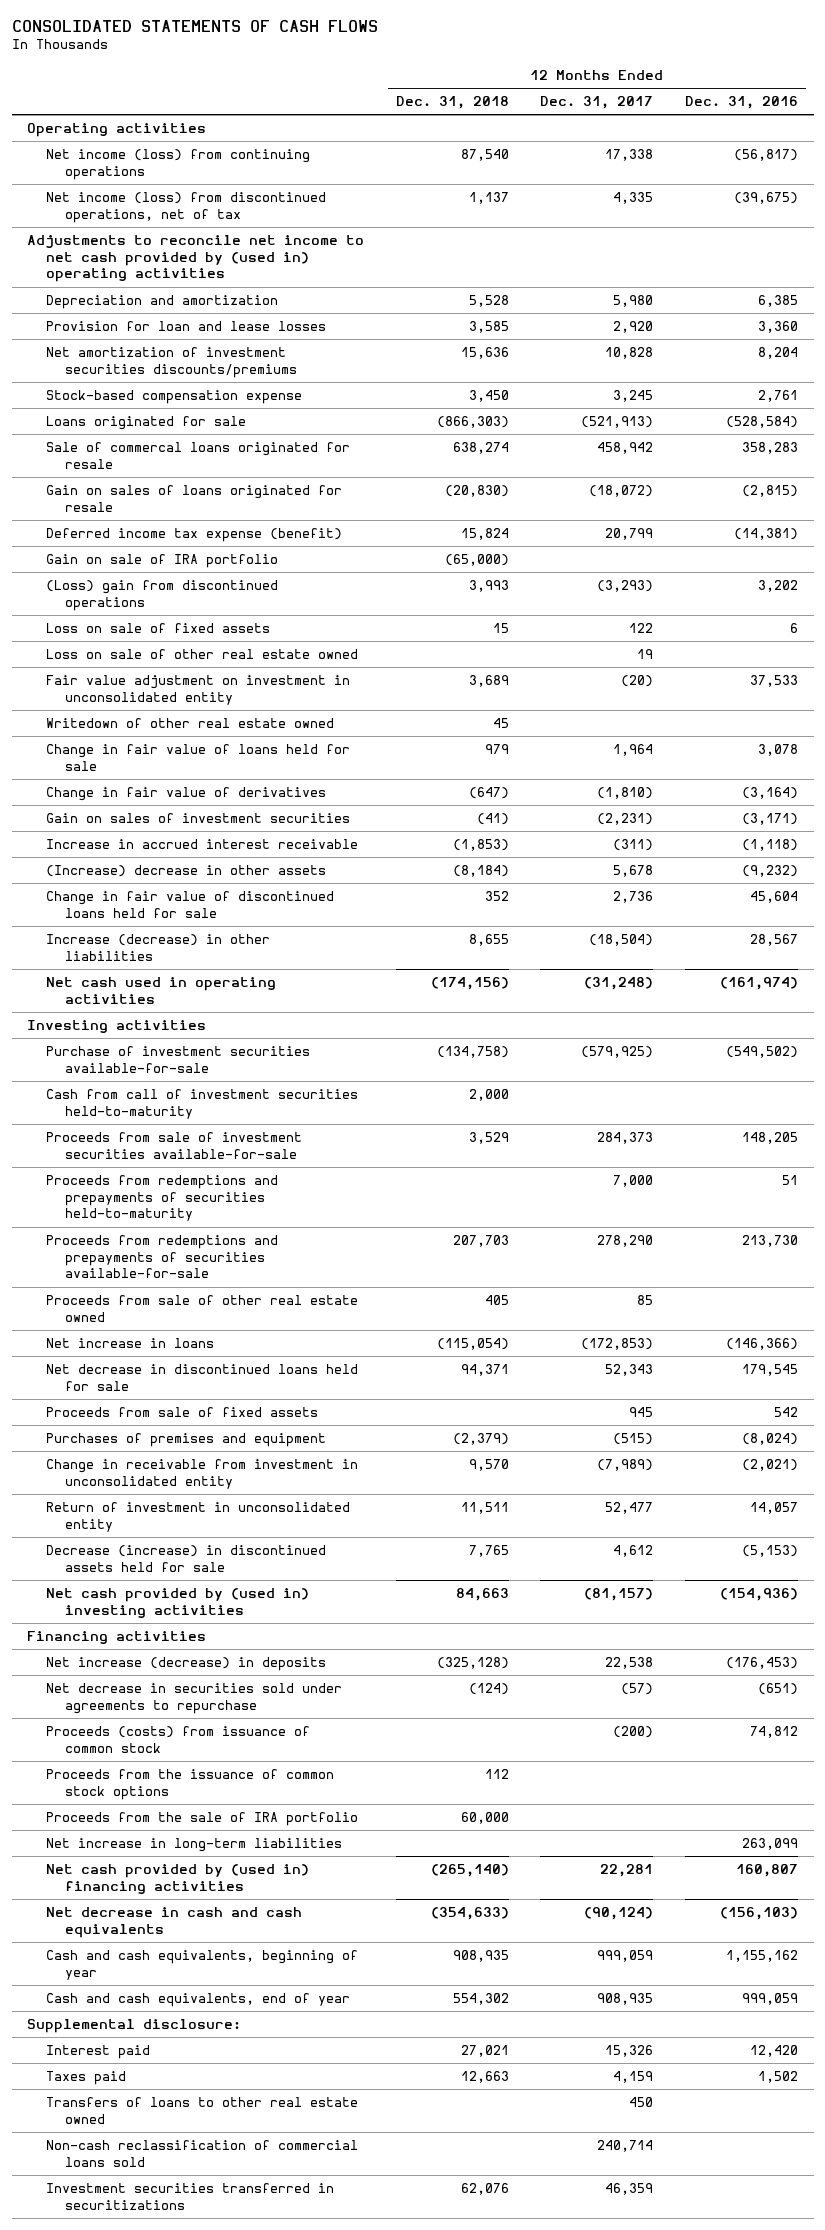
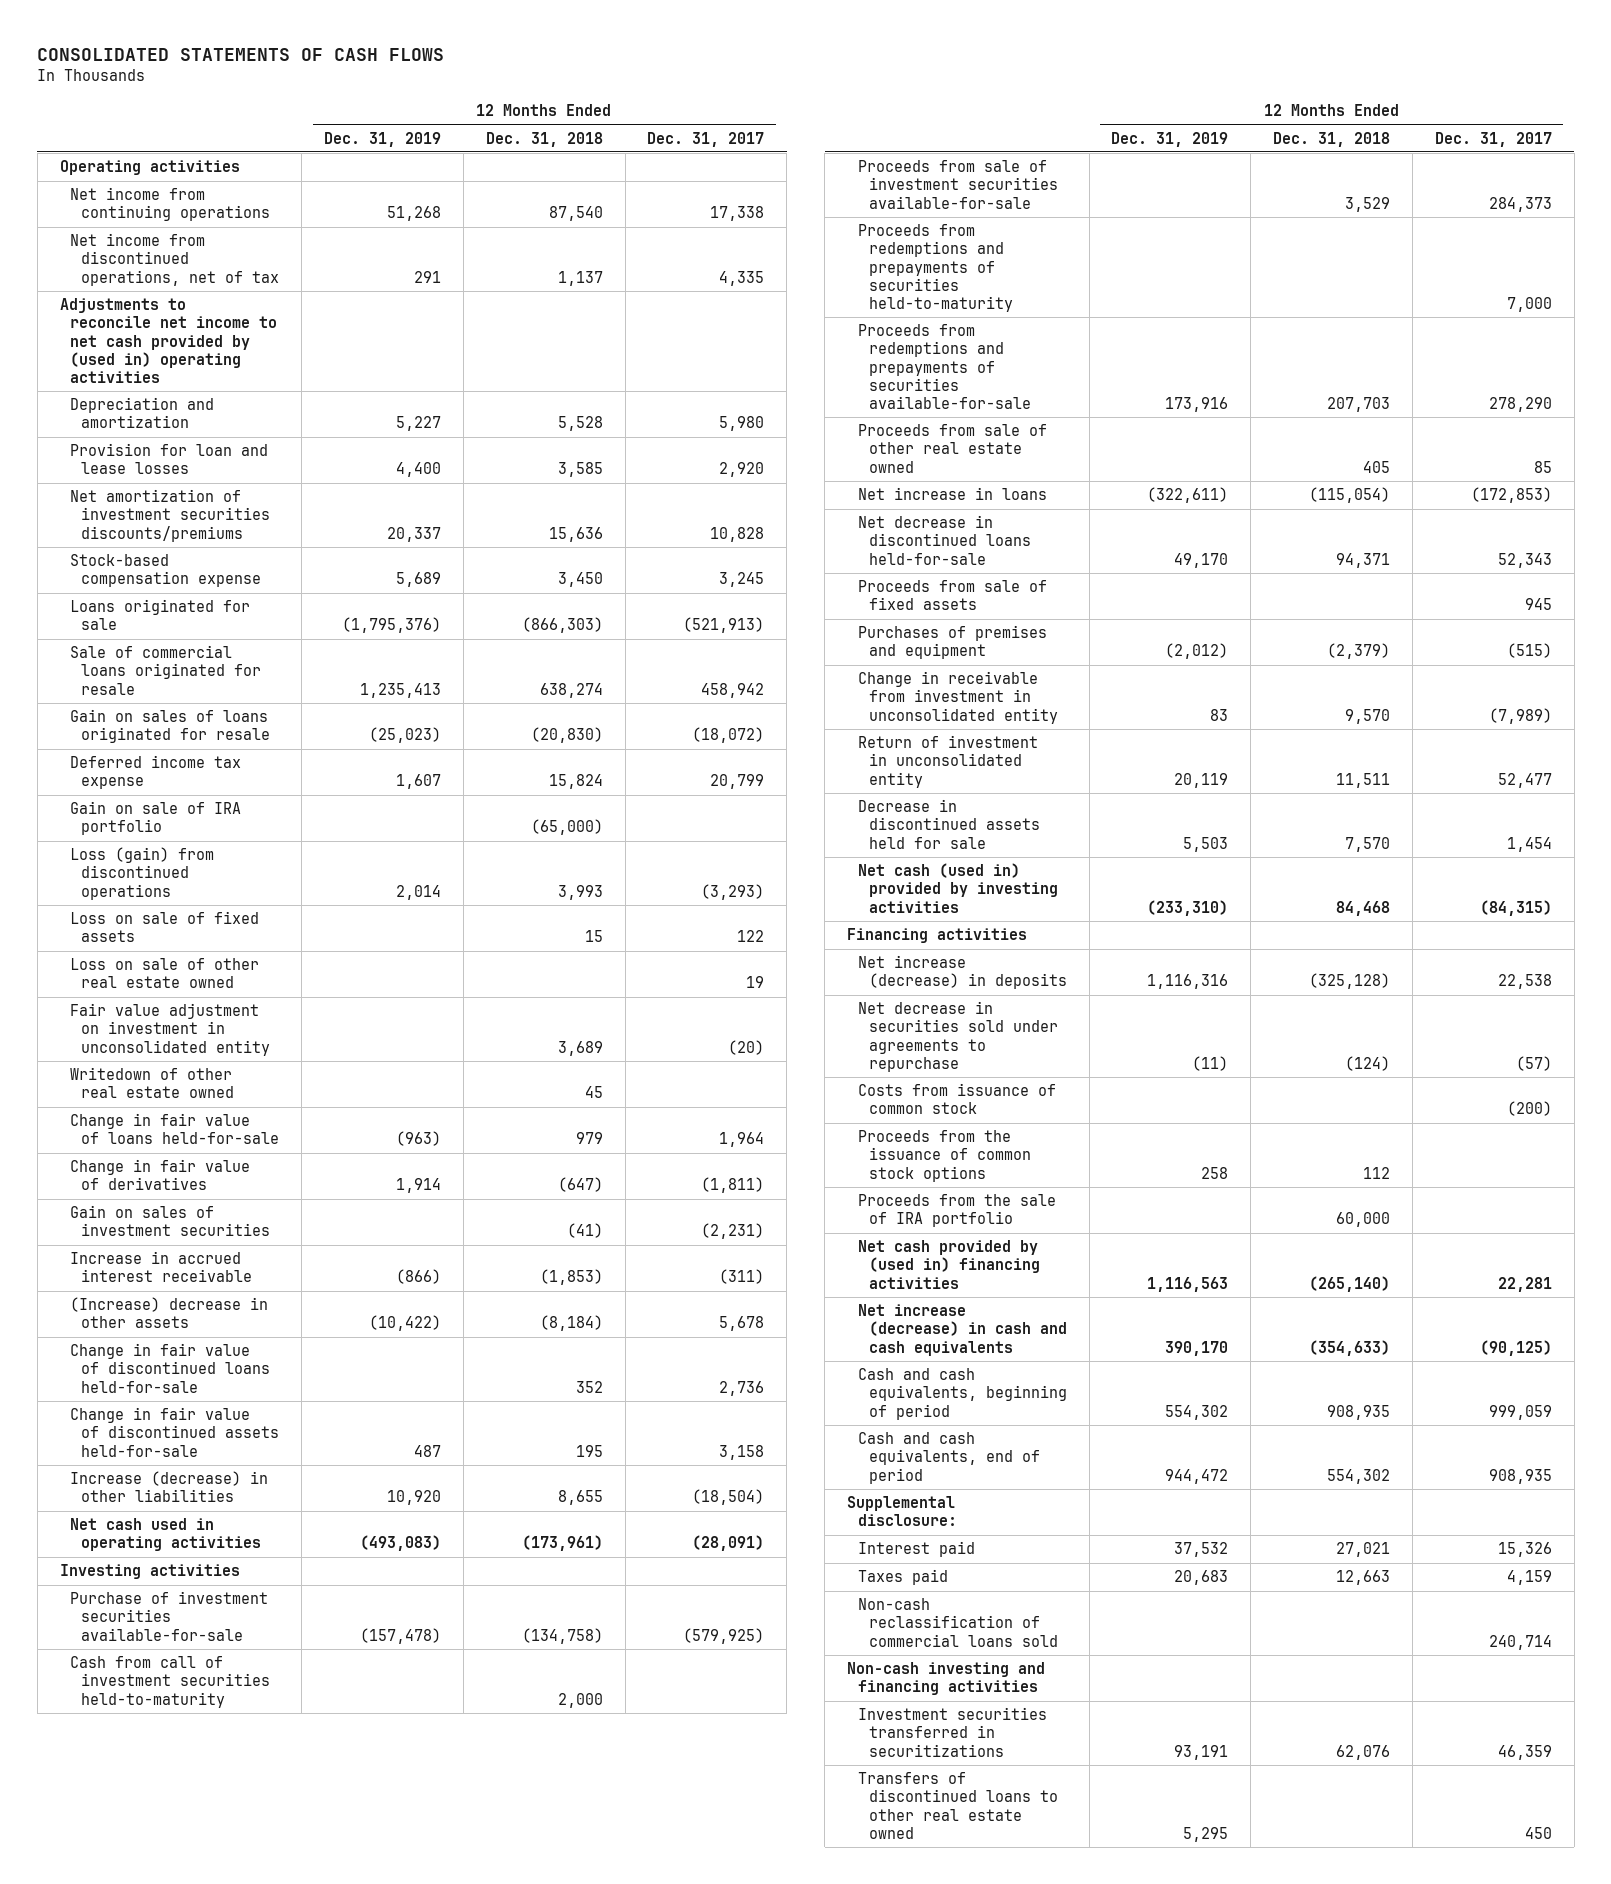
- | 12 Months Ended Dec. 31, 2018 | 12 Months Ended Dec. 31, 2017 | 12 Months Ended Dec. 31, 2016
+ | 12 Months Ended Dec. 31, 2019 | 12 Months Ended Dec. 31, 2018 | 12 Months Ended Dec. 31, 2017
- Net income (loss) from continuing operations | 87,540 | 17,338 | (56,817)
- Net income (loss) from discontinued operations, net of tax | 1,137 | 4,335 | (39,675)
+ Net income from continuing operations | 51,268 | 87,540 | 17,338
+ Net income from discontinued operations, net of tax | 291 | 1,137 | 4,335
- Sale of commercal loans originated for resale | 638,274 | 458,942 | 358,283
+ Sale of commercial loans originated for resale | 1,235,413 | 638,274 | 458,942
- Deferred income tax expense (benefit) | 15,824 | 20,799 | (14,381)
+ Deferred income tax expense | 1,607 | 15,824 | 20,799
- (Loss) gain from discontinued operations | 3,993 | (3,293) | 3,202
+ Loss (gain) from discontinued operations | 2,014 | 3,993 | (3,293)
- Change in fair value of loans held for sale | 979 | 1,964 | 3,078
- Change in fair value of derivatives | (647) | (1,810) | (3,164)
+ Change in fair value of loans held-for-sale | (963) | 979 | 1,964
+ Change in fair value of derivatives | 1,914 | (647) | (1,811)
- Change in fair value of discontinued loans held for sale | 352 | 2,736 | 45,604
+ Change in fair value of discontinued loans held-for-sale | | 352 | 2,736
+ Change in fair value of discontinued assets held-for-sale | 487 | 195 | 3,158
- Net cash used in operating activities | (174,156) | (31,248) | (161,974)
+ Net cash used in operating activities | (493,083) | (173,961) | (28,091)
- Net decrease in discontinued loans held for sale | 94,371 | 52,343 | 179,545
+ Net decrease in discontinued loans held-for-sale | 49,170 | 94,371 | 52,343
- Decrease (increase) in discontinued assets held for sale | 7,765 | 4,612 | (5,153)
- Net cash provided by (used in) investing activities | 84,663 | (81,157) | (154,936)
+ Decrease in discontinued assets held for sale | 5,503 | 7,570 | 1,454
+ Net cash (used in) provided by investing activities | (233,310) | 84,468 | (84,315)
- Proceeds (costs) from issuance of common stock | | (200) | 74,812
+ Costs from issuance of common stock | | | (200)
- Net increase in long-term liabilities | | | 263,099
- Net decrease in cash and cash equivalents | (354,633) | (90,124) | (156,103)
- Cash and cash equivalents, beginning of year | 908,935 | 999,059 | 1,155,162
- Cash and cash equivalents, end of year | 554,302 | 908,935 | 999,059
+ Net increase (decrease) in cash and cash equivalents | 390,170 | (354,633) | (90,125)
+ Cash and cash equivalents, beginning of period | 554,302 | 908,935 | 999,059
+ Cash and cash equivalents, end of period | 944,472 | 554,302 | 908,935
- Transfers of loans to other real estate owned | | 450 |
+ Non-cash investing and financing activities
+ Transfers of discontinued loans to other real estate owned | 5,295 | | 450

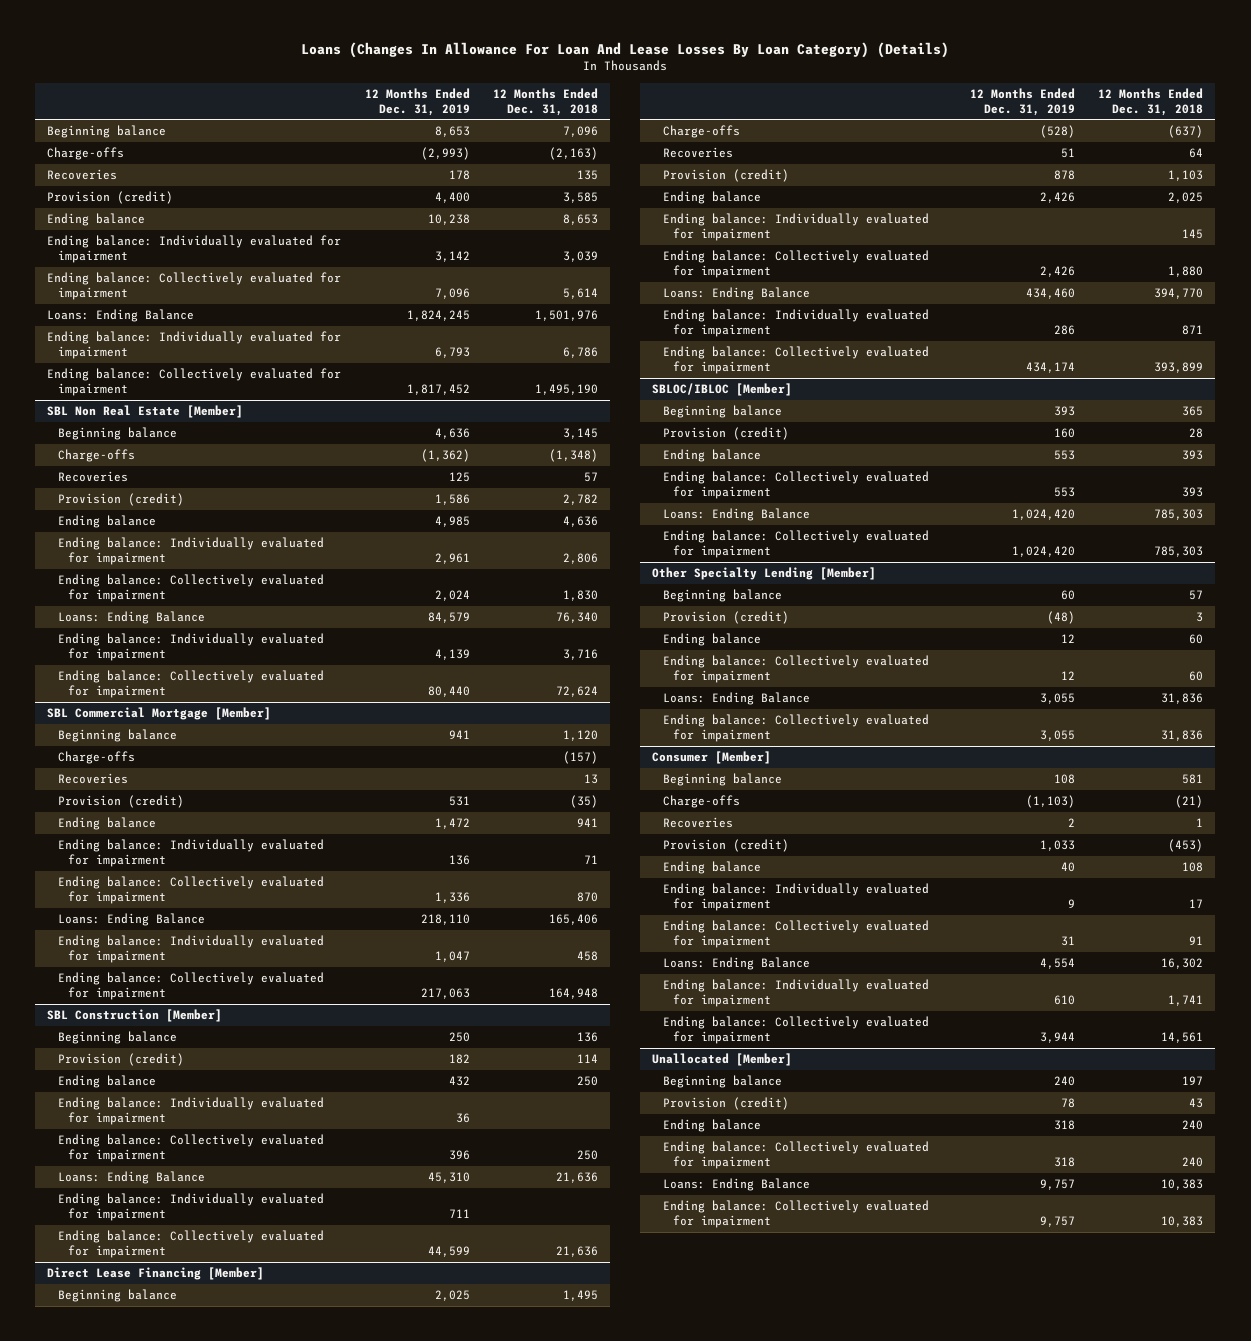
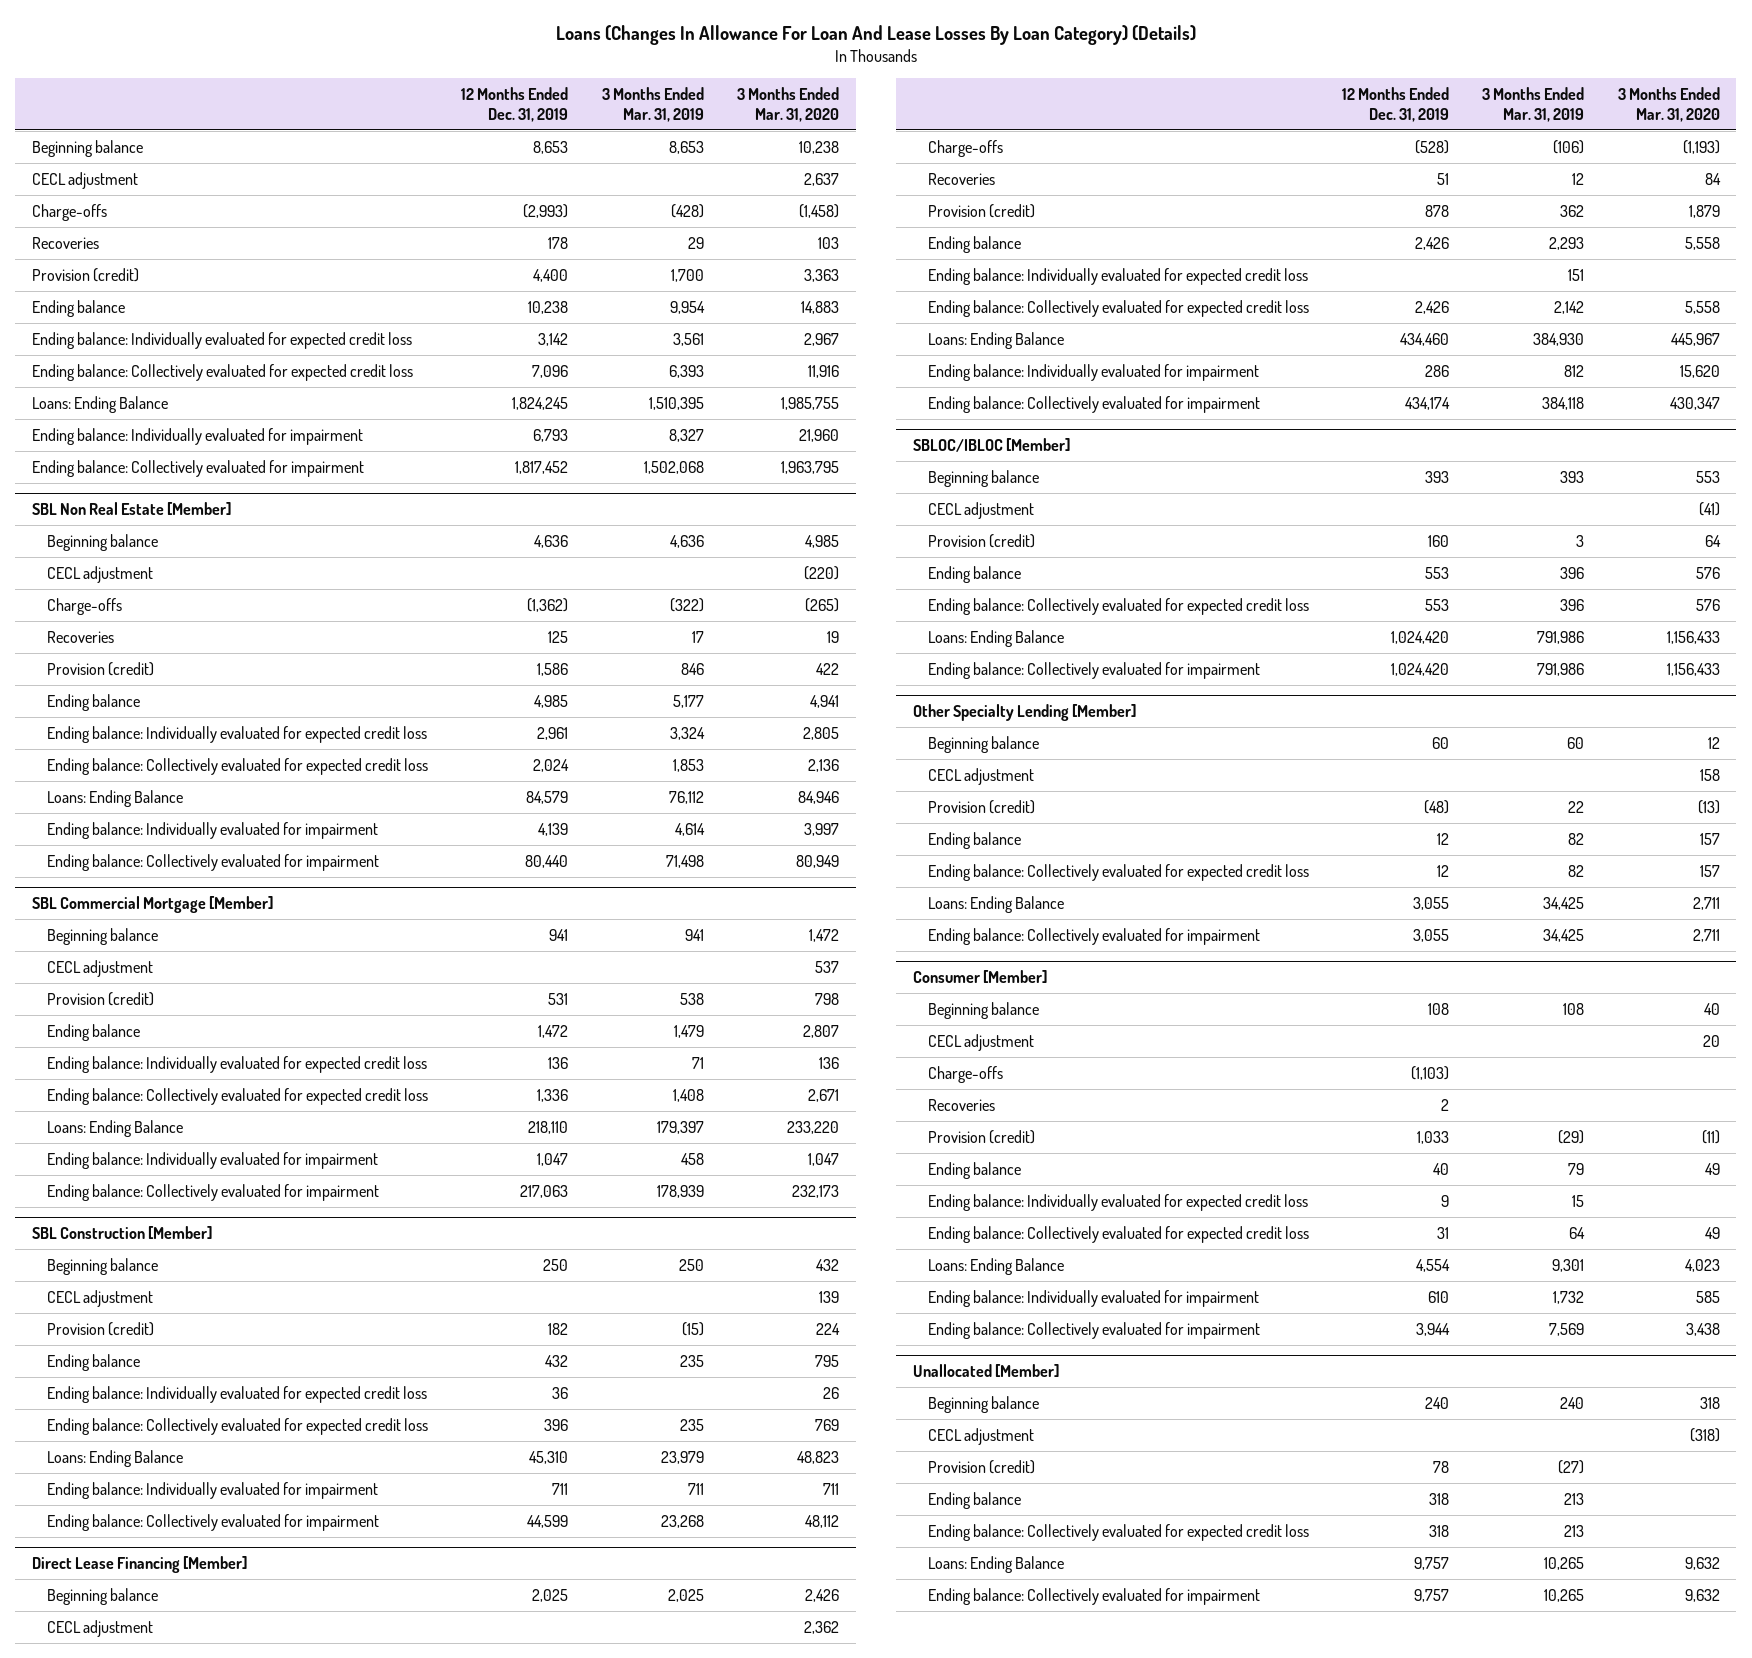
- | 12 Months Ended Dec. 31, 2019 | 12 Months Ended Dec. 31, 2018
+ | 12 Months Ended Dec. 31, 2019 | 3 Months Ended Mar. 31, 2019 | 3 Months Ended Mar. 31, 2020
+ CECL adjustment | | | 2,637
- Ending balance: Individually evaluated for impairment | 3,142 | 3,039
- Ending balance: Collectively evaluated for impairment | 7,096 | 5,614
+ Ending balance: Individually evaluated for expected credit loss | 3,142 | 3,561 | 2,967
+ Ending balance: Collectively evaluated for expected credit loss | 7,096 | 6,393 | 11,916
@ SBL Non Real Estate [Member]
+ CECL adjustment | | | (220)
- Ending balance: Individually evaluated for impairment | 2,961 | 2,806
- Ending balance: Collectively evaluated for impairment | 2,024 | 1,830
+ Ending balance: Individually evaluated for expected credit loss | 2,961 | 3,324 | 2,805
+ Ending balance: Collectively evaluated for expected credit loss | 2,024 | 1,853 | 2,136
@ SBL Commercial Mortgage [Member]
- Charge-offs | | (157)
- Recoveries | | 13
+ CECL adjustment | | | 537
- Ending balance: Individually evaluated for impairment | 136 | 71
- Ending balance: Collectively evaluated for impairment | 1,336 | 870
+ Ending balance: Individually evaluated for expected credit loss | 136 | 71 | 136
+ Ending balance: Collectively evaluated for expected credit loss | 1,336 | 1,408 | 2,671
@ SBL Construction [Member]
+ CECL adjustment | | | 139
- Ending balance: Individually evaluated for impairment | 36 |
- Ending balance: Collectively evaluated for impairment | 396 | 250
+ Ending balance: Individually evaluated for expected credit loss | 36 | | 26
+ Ending balance: Collectively evaluated for expected credit loss | 396 | 235 | 769
@ Direct Lease Financing [Member]
+ CECL adjustment | | | 2,362
- Ending balance: Individually evaluated for impairment | | 145
- Ending balance: Collectively evaluated for impairment | 2,426 | 1,880
+ Ending balance: Individually evaluated for expected credit loss | | 151 |
+ Ending balance: Collectively evaluated for expected credit loss | 2,426 | 2,142 | 5,558
@ SBLOC/IBLOC [Member]
+ CECL adjustment | | | (41)
- Ending balance: Collectively evaluated for impairment | 553 | 393
+ Ending balance: Collectively evaluated for expected credit loss | 553 | 396 | 576
@ Other Specialty Lending [Member]
+ CECL adjustment | | | 158
- Ending balance: Collectively evaluated for impairment | 12 | 60
+ Ending balance: Collectively evaluated for expected credit loss | 12 | 82 | 157
@ Consumer [Member]
+ CECL adjustment | | | 20
- Ending balance: Individually evaluated for impairment | 9 | 17
- Ending balance: Collectively evaluated for impairment | 31 | 91
+ Ending balance: Individually evaluated for expected credit loss | 9 | 15 |
+ Ending balance: Collectively evaluated for expected credit loss | 31 | 64 | 49
@ Unallocated [Member]
+ CECL adjustment | | | (318)
- Ending balance: Collectively evaluated for impairment | 318 | 240
+ Ending balance: Collectively evaluated for expected credit loss | 318 | 213 |

